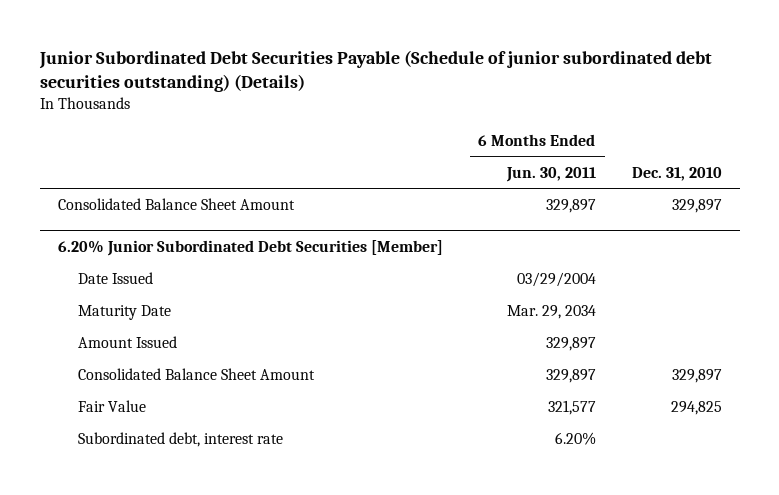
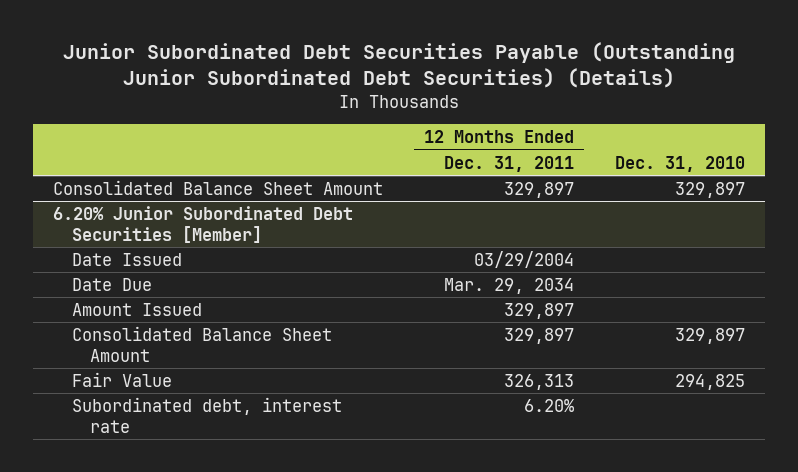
- Junior Subordinated Debt Securities Payable (Schedule of junior subordinated debt securities outstanding) (Details)
+ Junior Subordinated Debt Securities Payable (Outstanding Junior Subordinated Debt Securities) (Details)
- | 6 Months Ended Jun. 30, 2011 | Dec. 31, 2010
+ | 12 Months Ended Dec. 31, 2011 | Dec. 31, 2010
@ 6.20% Junior Subordinated Debt Securities [Member]
- Maturity Date | Mar. 29, 2034 |
+ Date Due | Mar. 29, 2034 |

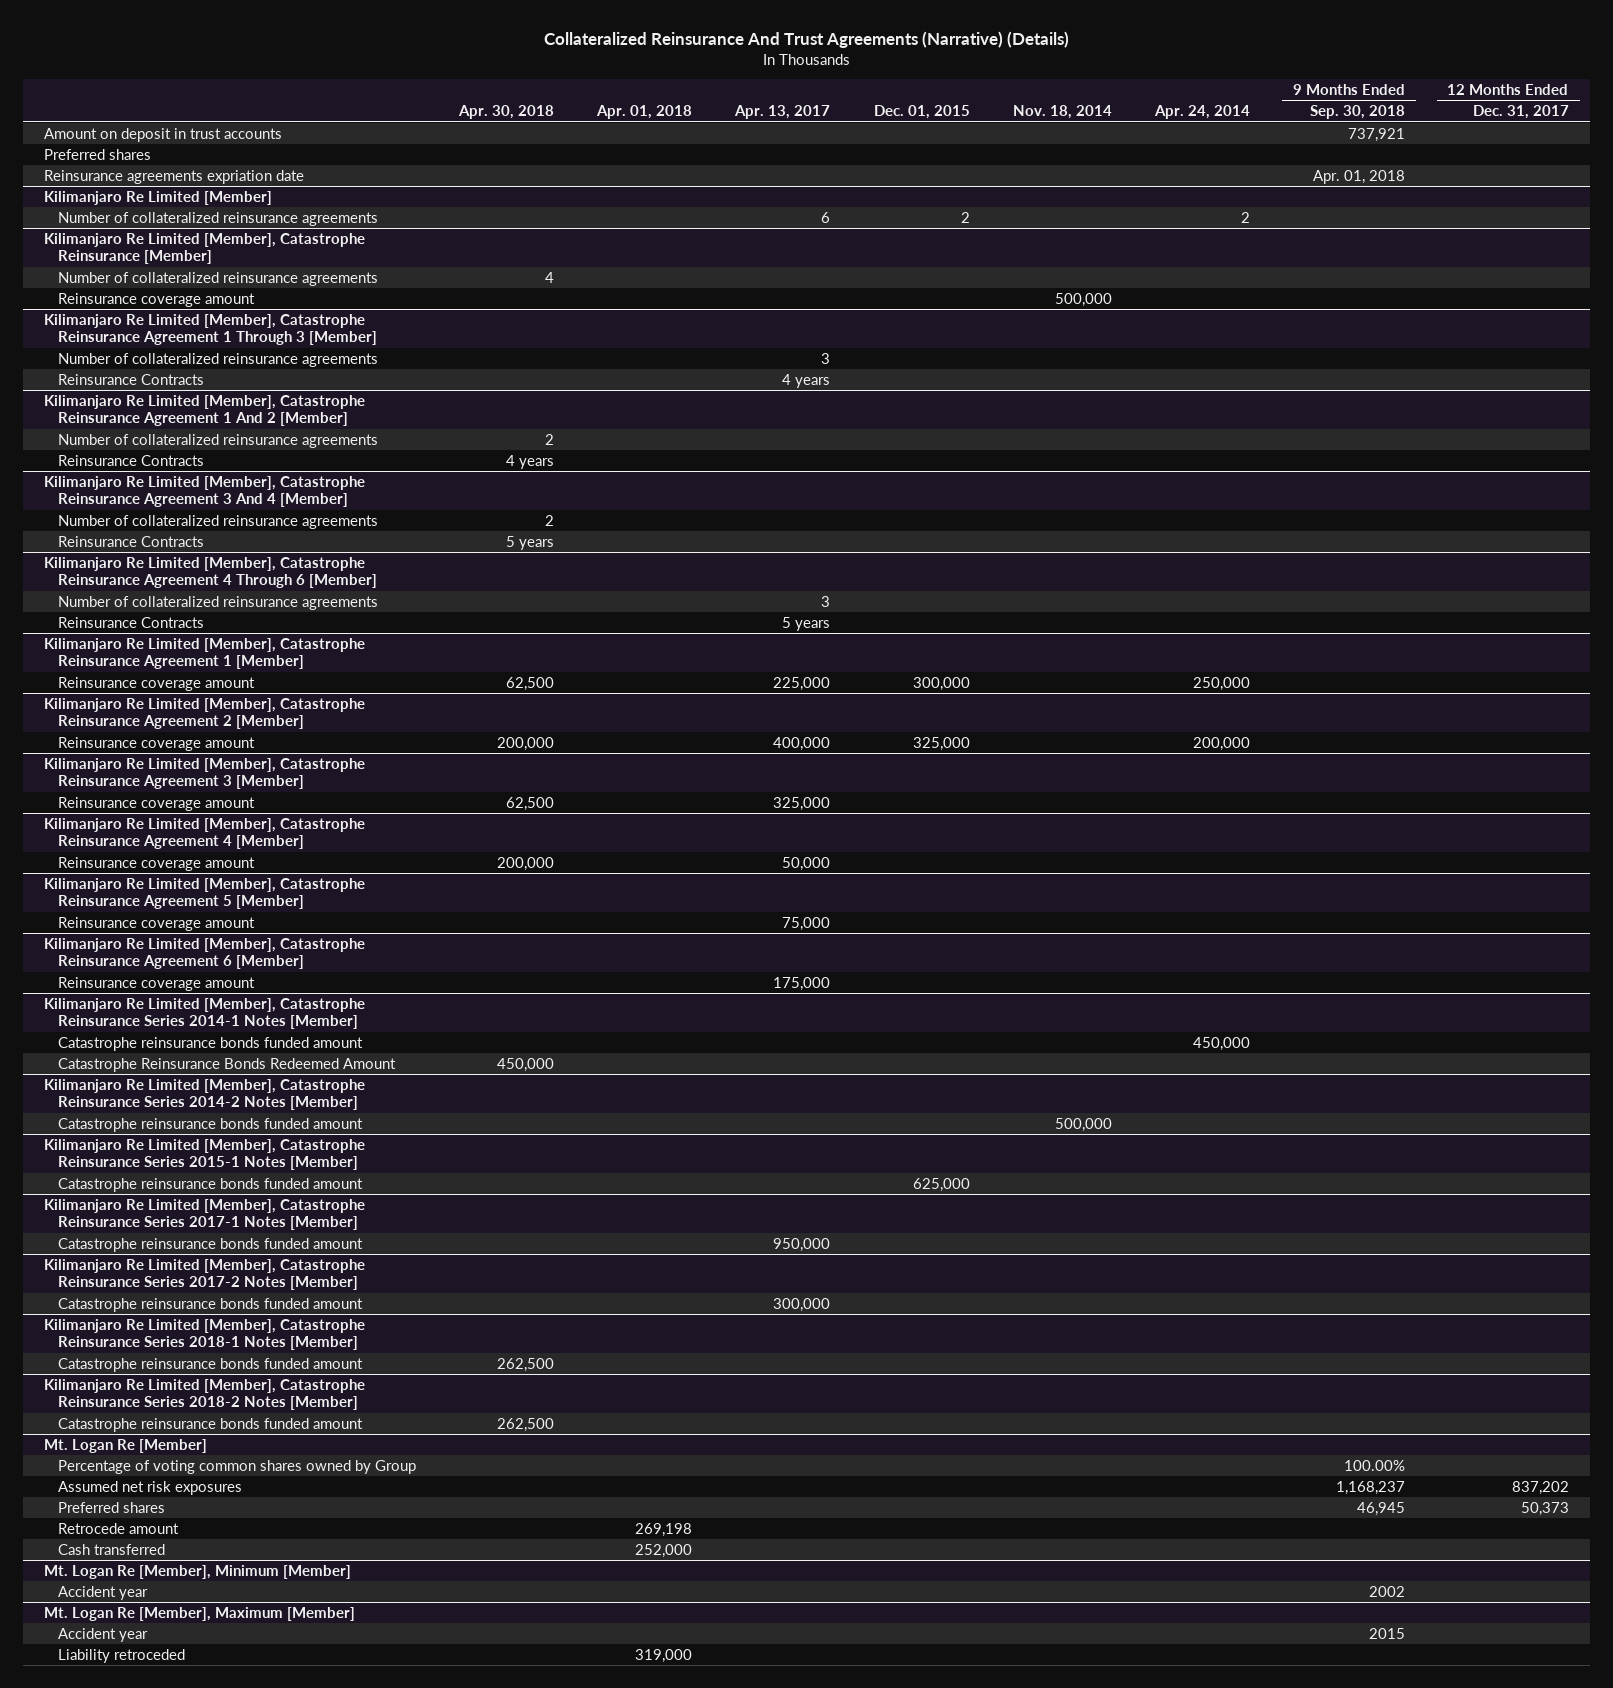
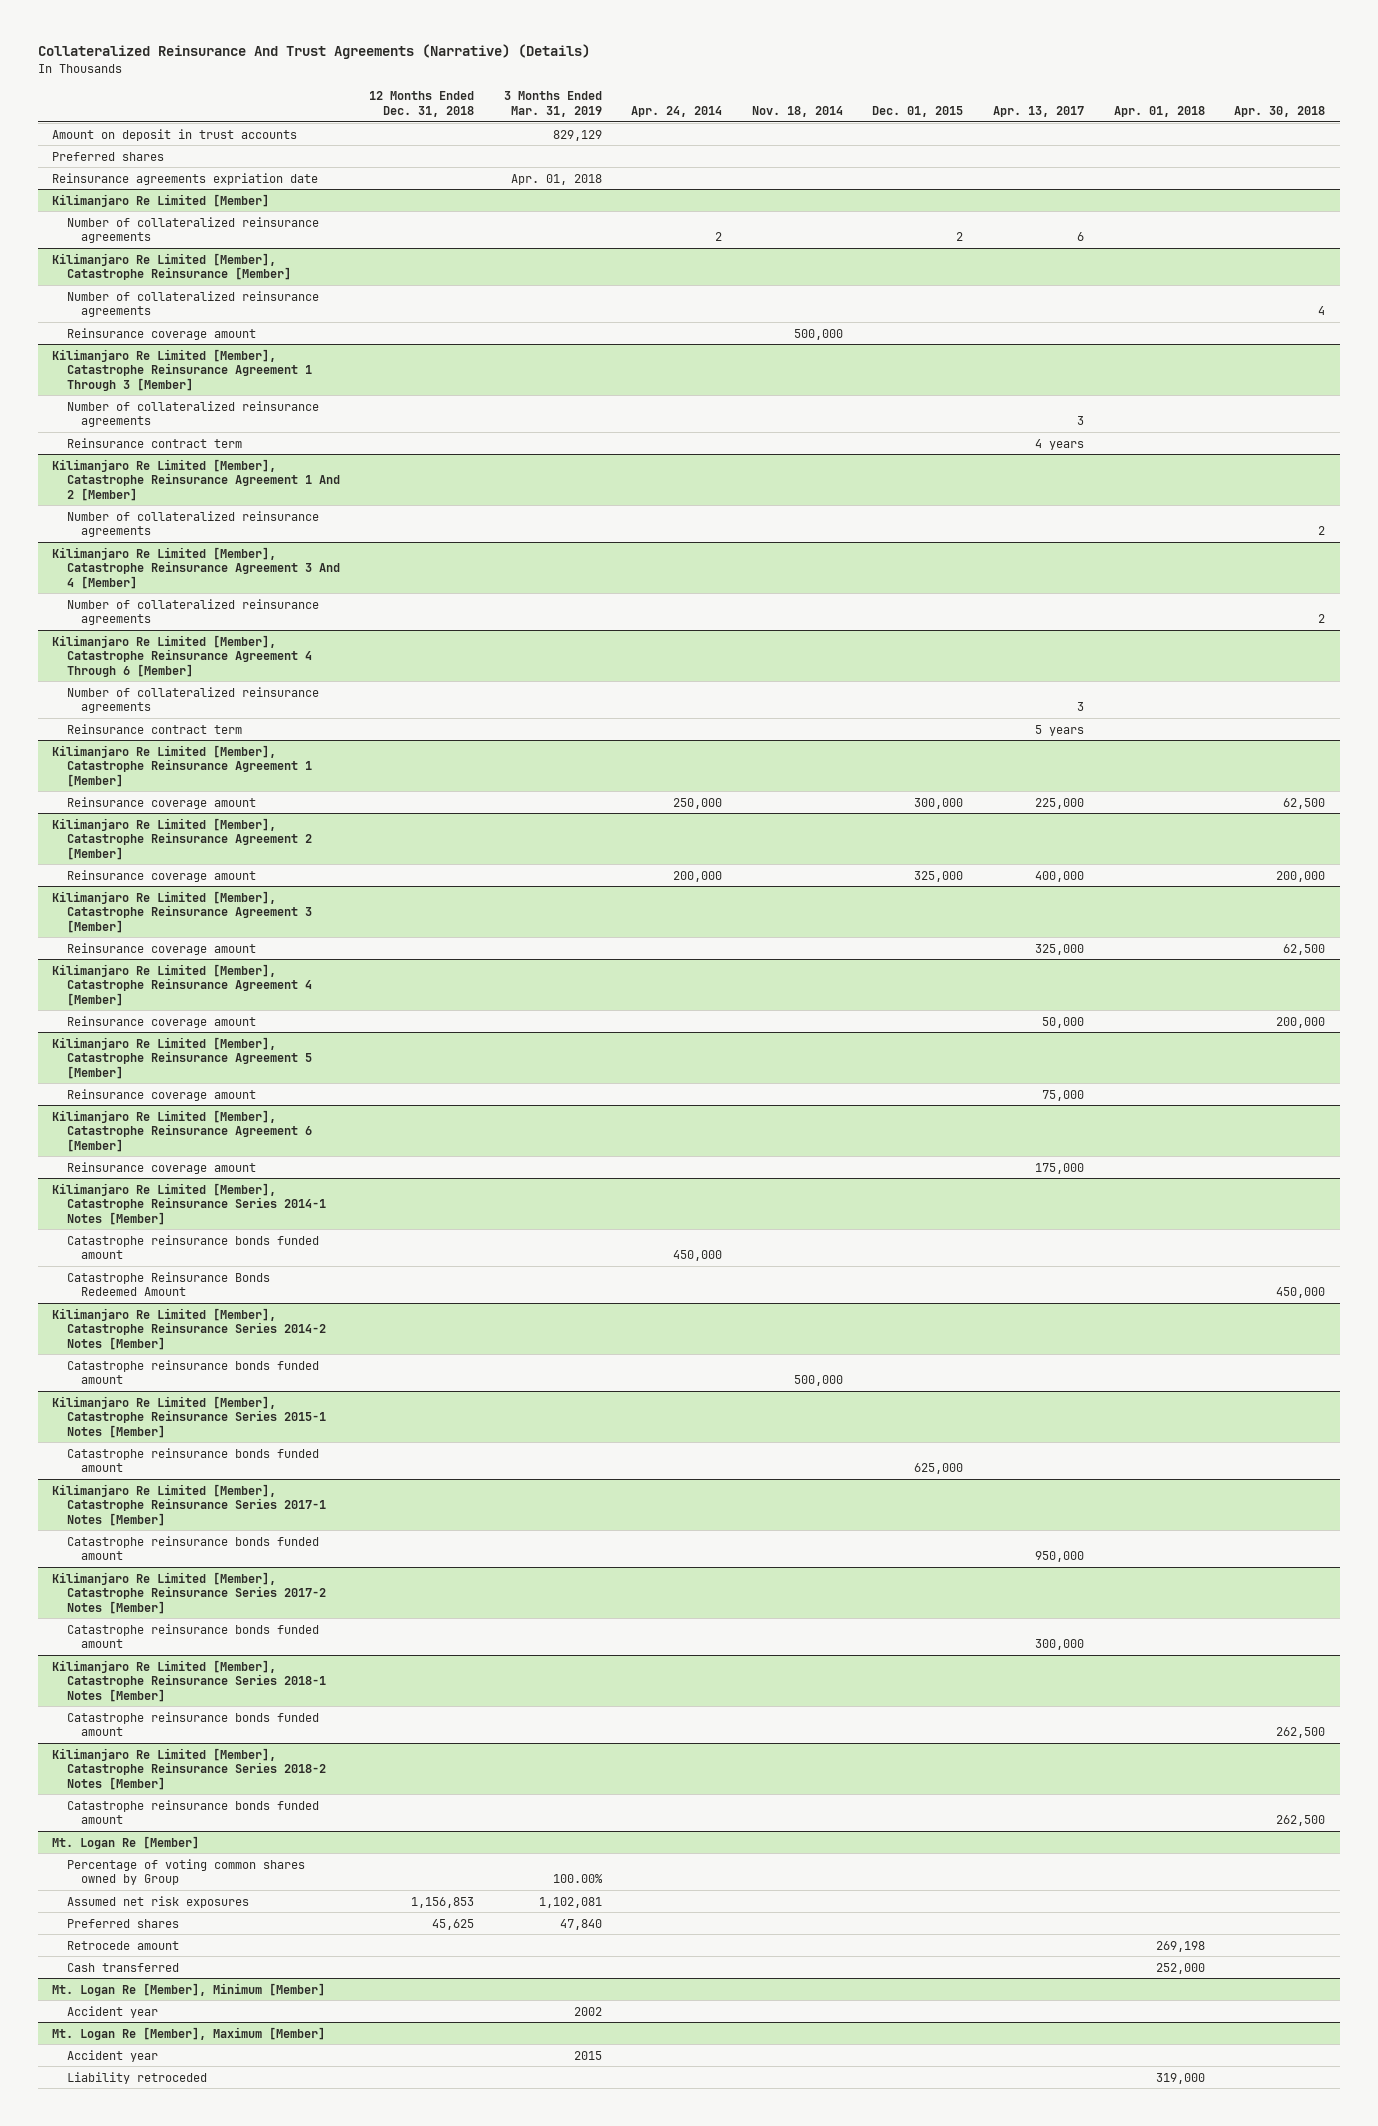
- | Apr. 30, 2018 | Apr. 01, 2018 | Apr. 13, 2017 | Dec. 01, 2015 | Nov. 18, 2014 | Apr. 24, 2014 | 9 Months Ended Sep. 30, 2018 | 12 Months Ended Dec. 31, 2017
+ | 12 Months Ended Dec. 31, 2018 | 3 Months Ended Mar. 31, 2019 | Apr. 24, 2014 | Nov. 18, 2014 | Dec. 01, 2015 | Apr. 13, 2017 | Apr. 01, 2018 | Apr. 30, 2018
@ Kilimanjaro Re Limited [Member], Catastrophe Reinsurance Agreement 1 Through 3 [Member]
- Reinsurance Contracts | | | 4 years | | | | |
+ Reinsurance contract term | | | | | | 4 years | |
@ Kilimanjaro Re Limited [Member], Catastrophe Reinsurance Agreement 1 And 2 [Member]
- Reinsurance Contracts | 4 years | | | | | | |
@ Kilimanjaro Re Limited [Member], Catastrophe Reinsurance Agreement 3 And 4 [Member]
- Reinsurance Contracts | 5 years | | | | | | |
@ Kilimanjaro Re Limited [Member], Catastrophe Reinsurance Agreement 4 Through 6 [Member]
- Reinsurance Contracts | | | 5 years | | | | |
+ Reinsurance contract term | | | | | | 5 years | |

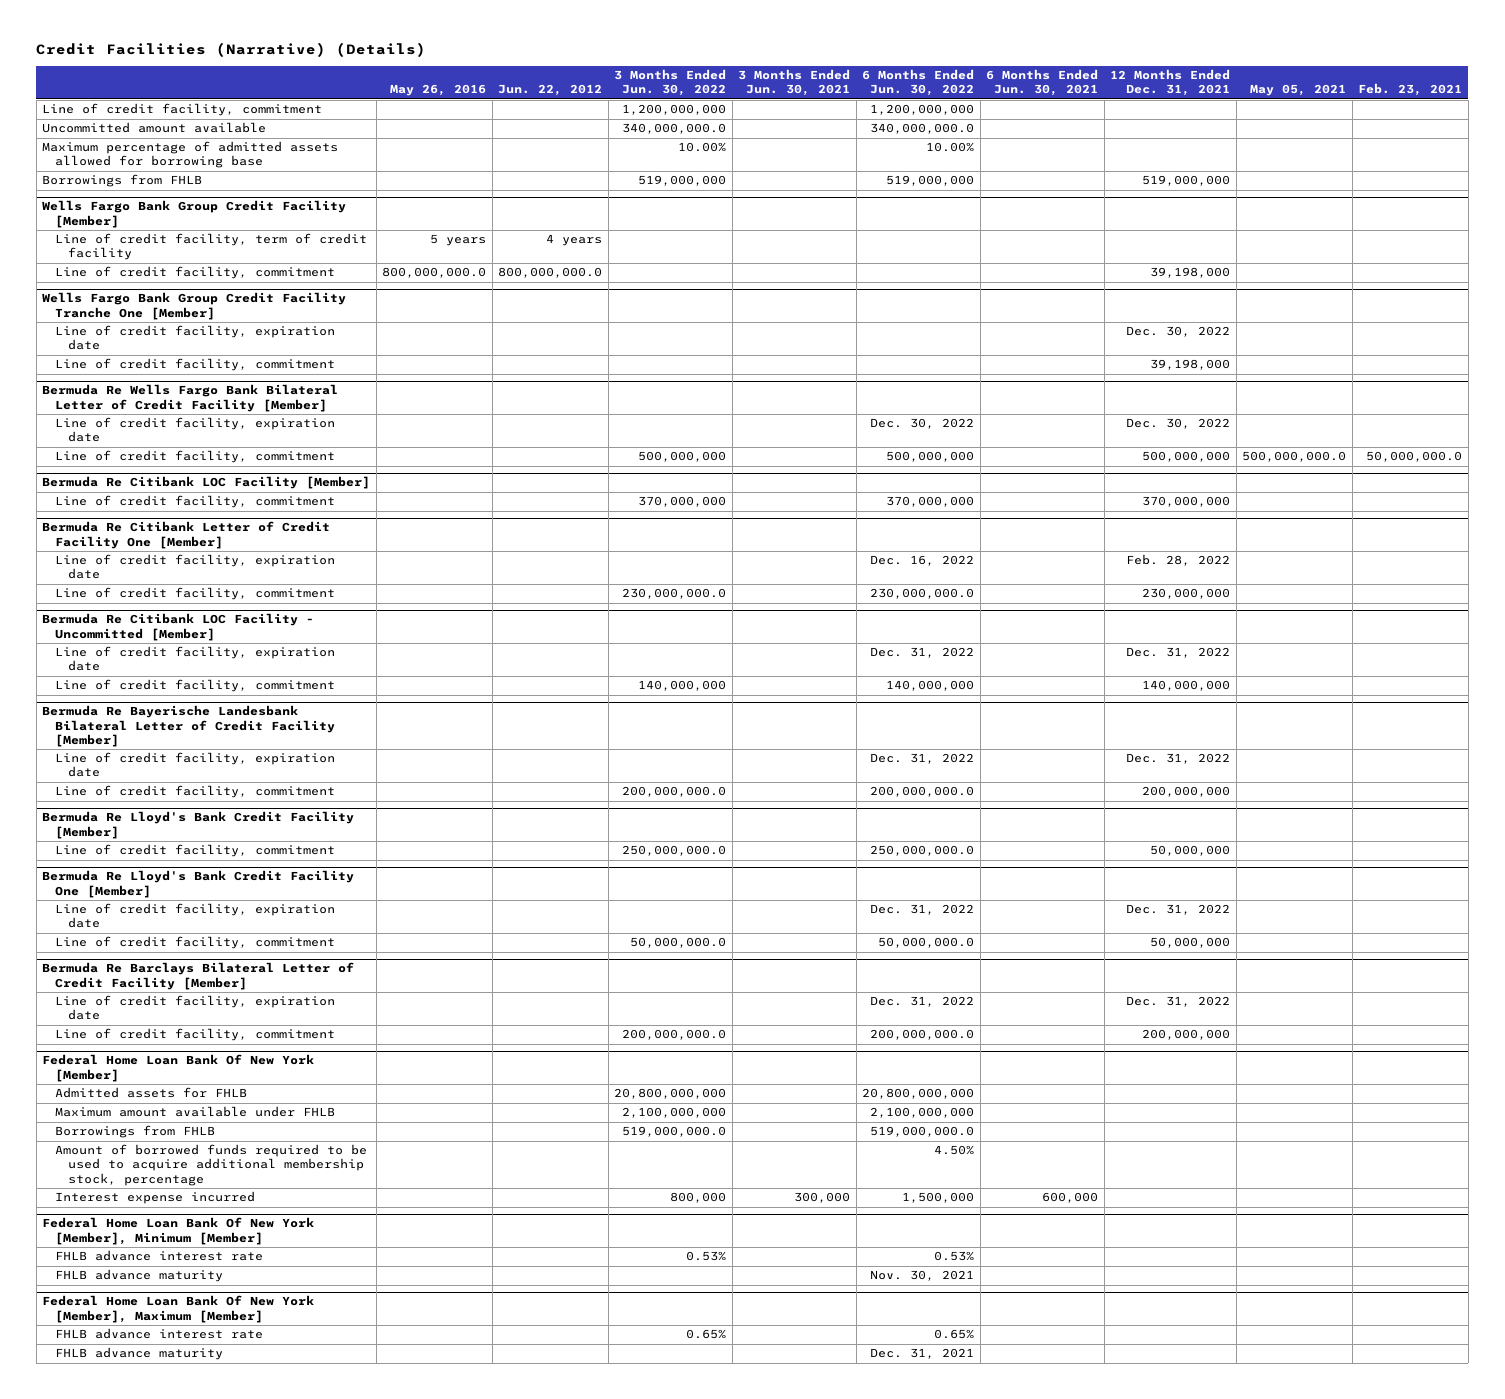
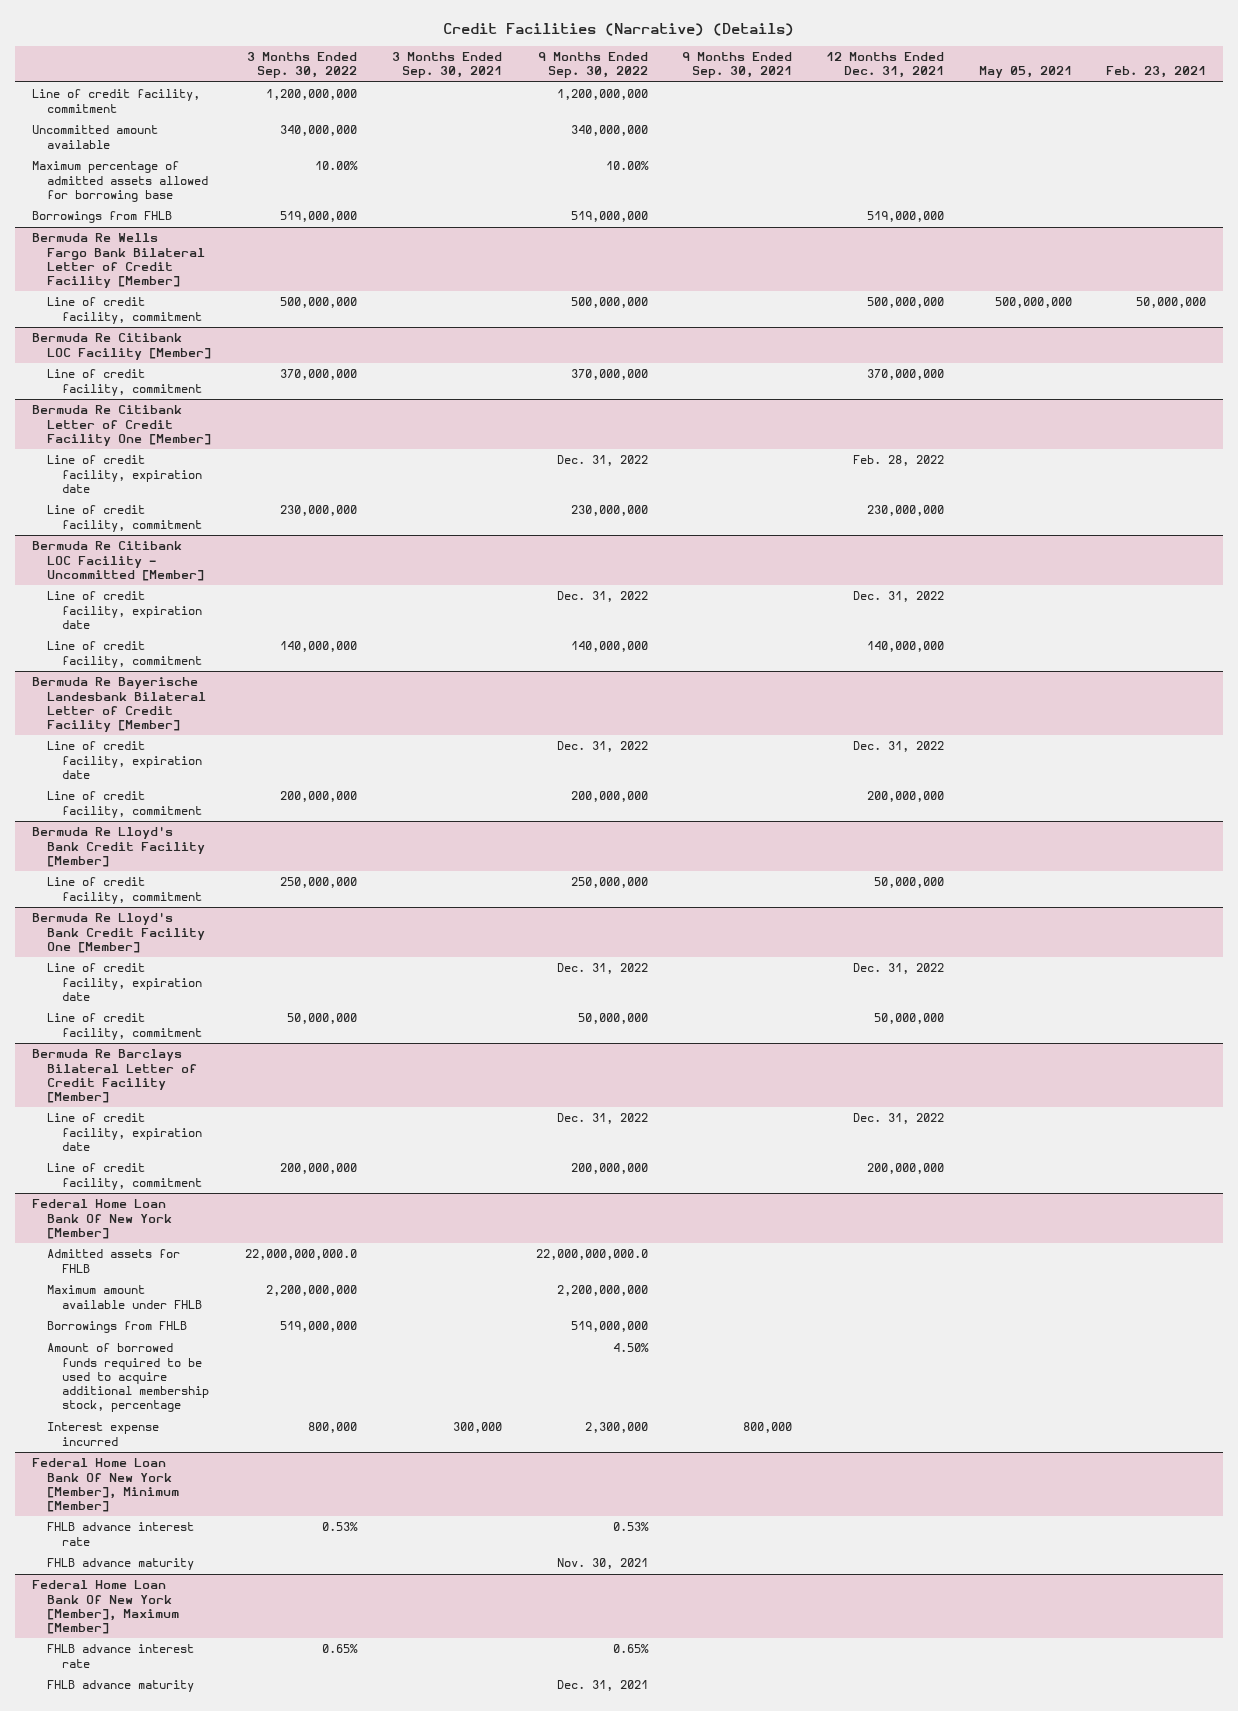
- | May 26, 2016 | Jun. 22, 2012 | 3 Months Ended Jun. 30, 2022 | 3 Months Ended Jun. 30, 2021 | 6 Months Ended Jun. 30, 2022 | 6 Months Ended Jun. 30, 2021 | 12 Months Ended Dec. 31, 2021 | May 05, 2021 | Feb. 23, 2021
+ | 3 Months Ended Sep. 30, 2022 | 3 Months Ended Sep. 30, 2021 | 9 Months Ended Sep. 30, 2022 | 9 Months Ended Sep. 30, 2021 | 12 Months Ended Dec. 31, 2021 | May 05, 2021 | Feb. 23, 2021
- Wells Fargo Bank Group Credit Facility [Member]
- Line of credit facility, term of credit facility | 5 years | 4 years | | | | | | |
- Line of credit facility, commitment | 800,000,000.0 | 800,000,000.0 | | | | | 39,198,000 | |
- Wells Fargo Bank Group Credit Facility Tranche One [Member]
- Line of credit facility, expiration date | | | | | | | Dec. 30, 2022 | |
- Line of credit facility, commitment | | | | | | | 39,198,000 | |
@ Bermuda Re Wells Fargo Bank Bilateral Letter of Credit Facility [Member]
- Line of credit facility, expiration date | | | | | Dec. 30, 2022 | | Dec. 30, 2022 | |
- Line of credit facility, commitment | | | 500,000,000 | | 500,000,000 | | 500,000,000 | 500,000,000.0 | 50,000,000.0
+ Line of credit facility, commitment | 500,000,000 | | 500,000,000 | | 500,000,000 | 500,000,000 | 50,000,000

